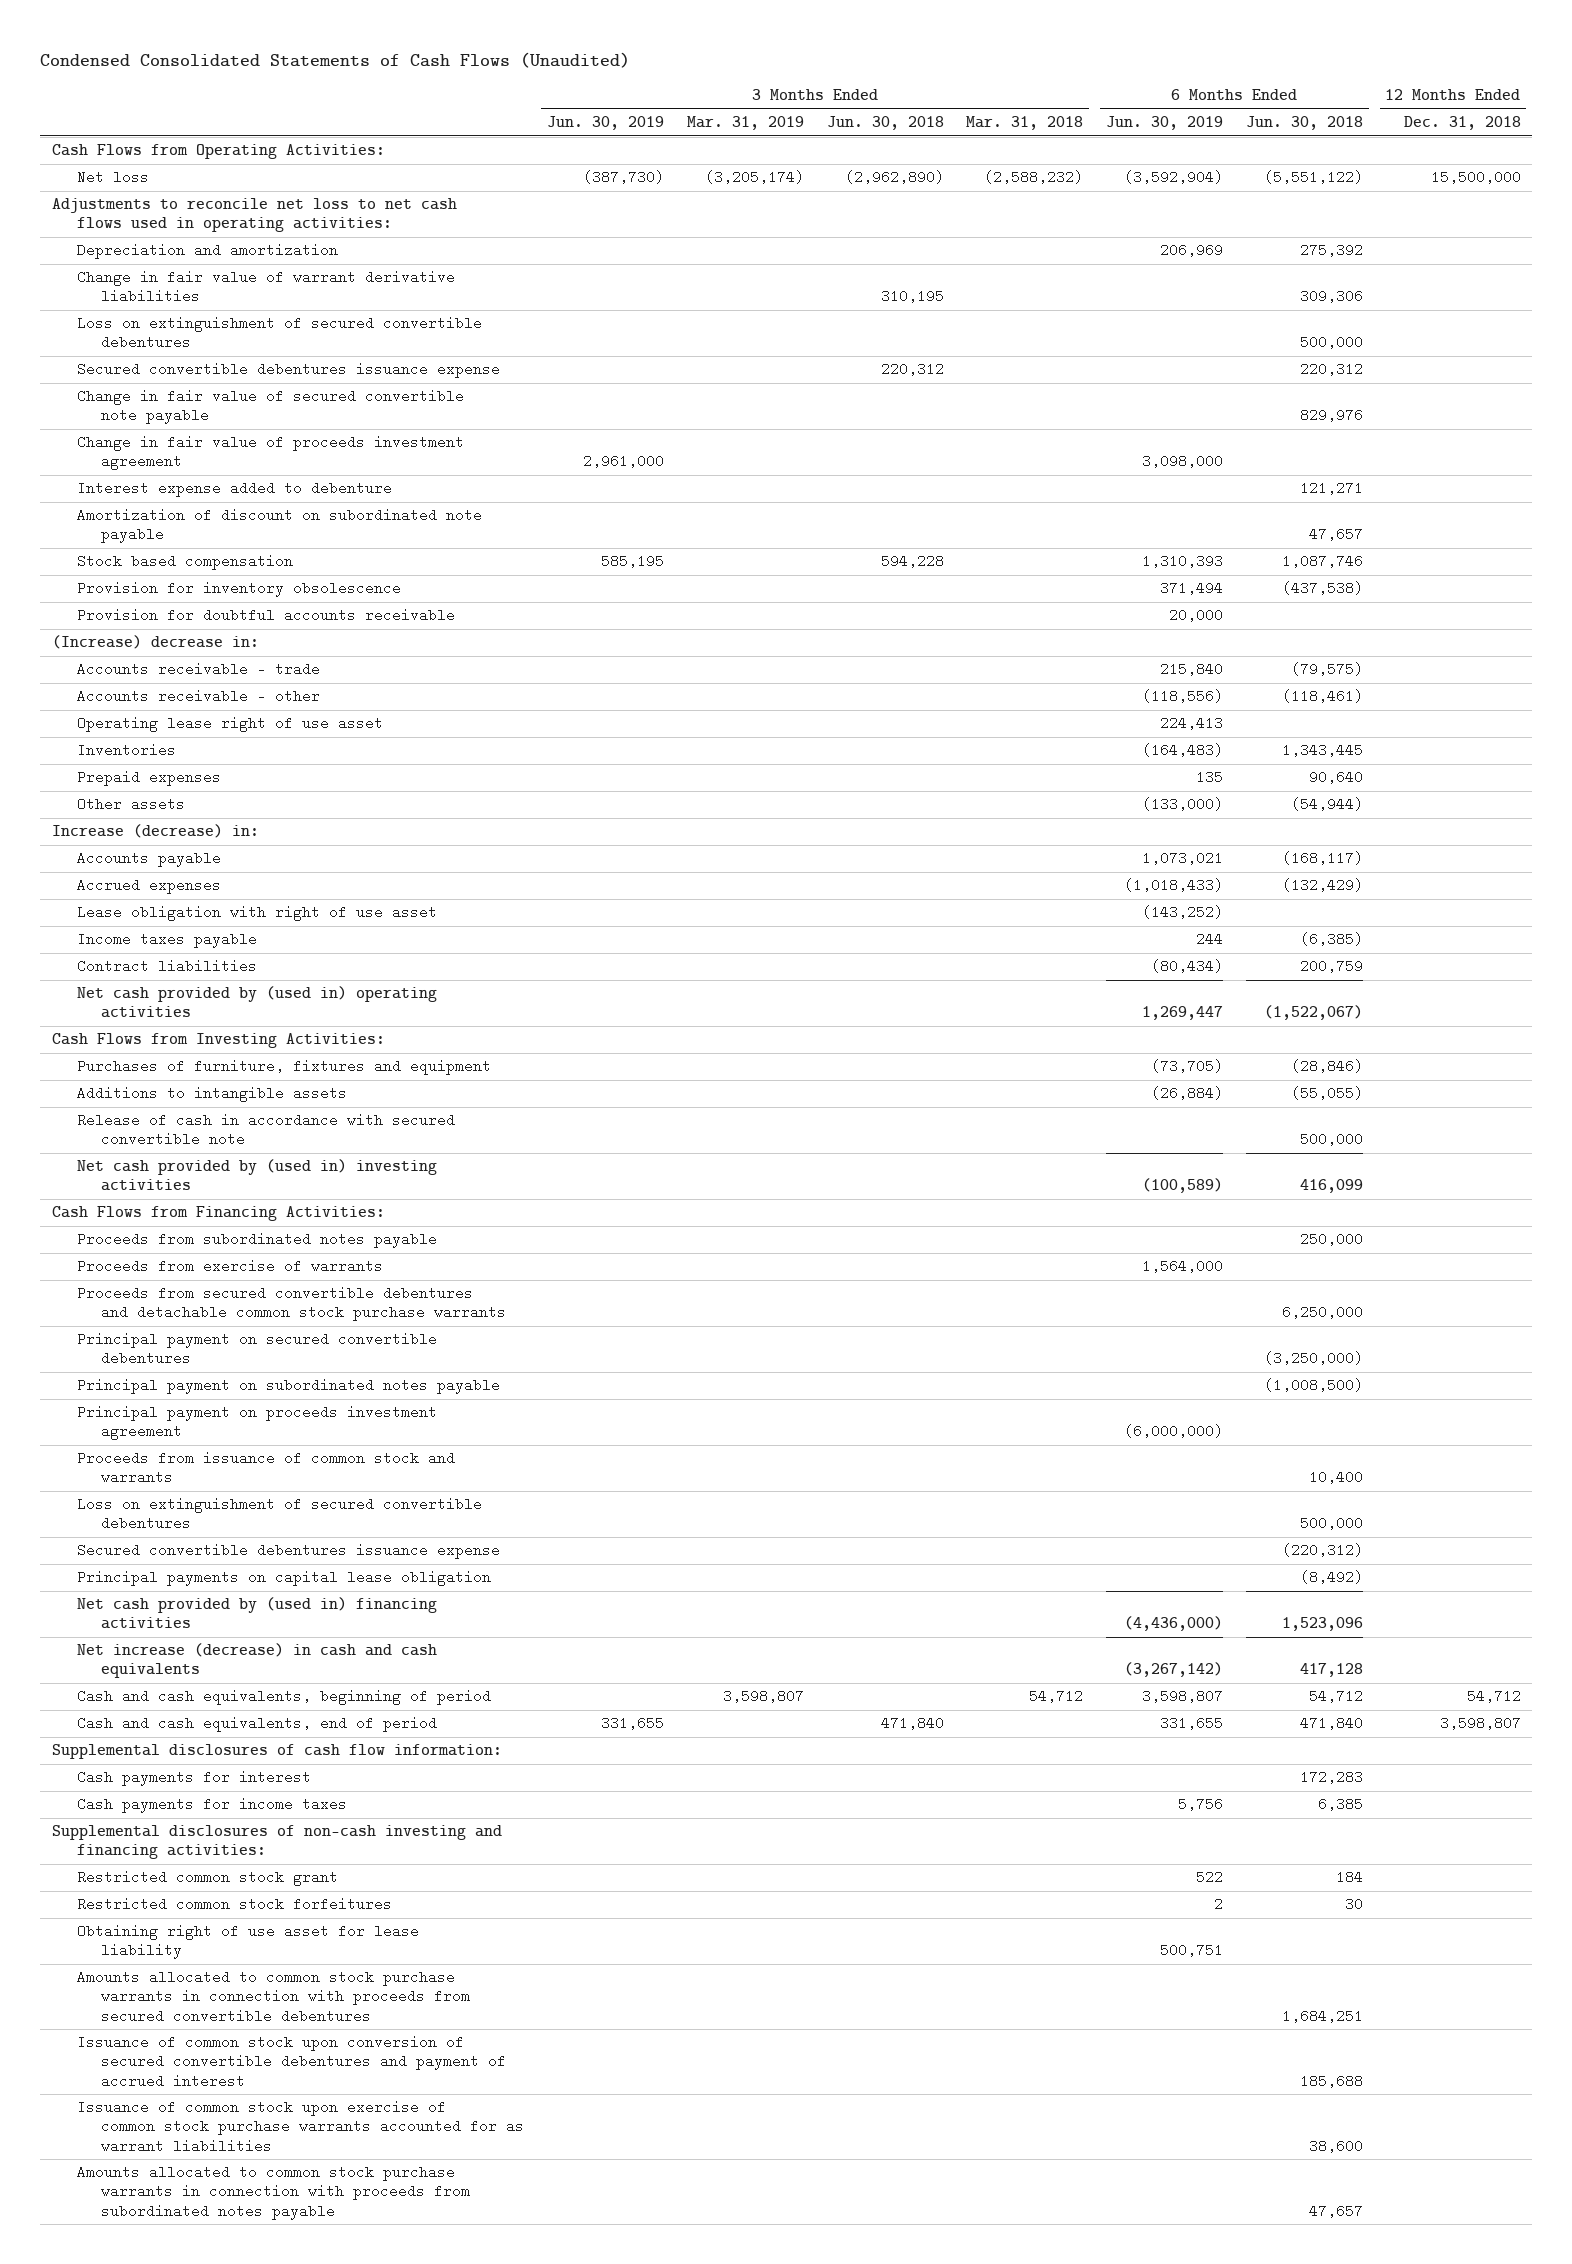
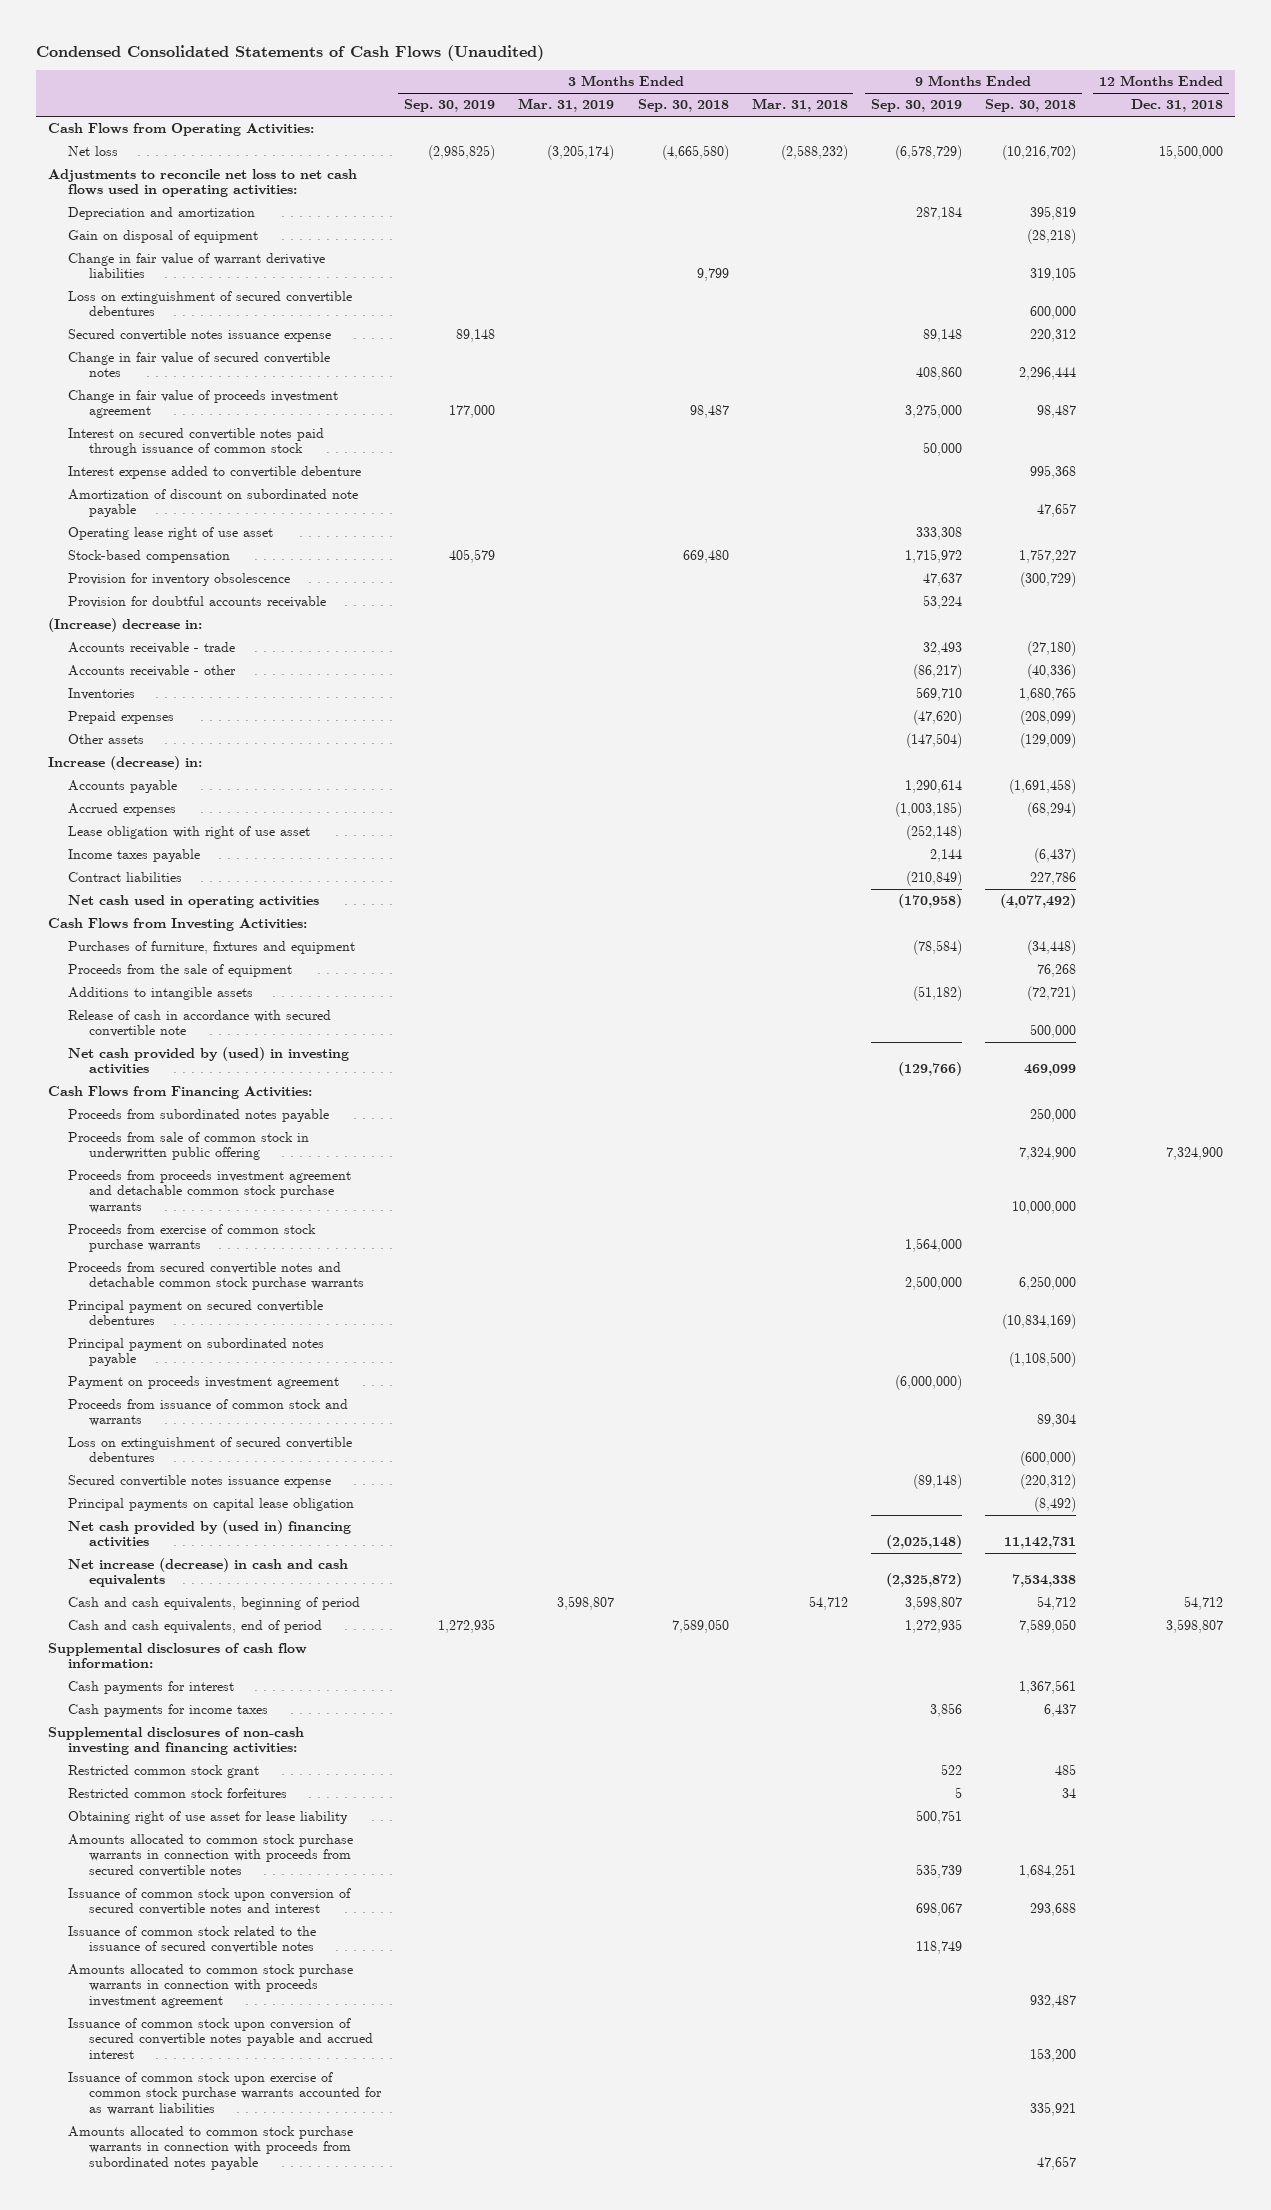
- | 3 Months Ended Jun. 30, 2019 | 3 Months Ended Mar. 31, 2019 | 3 Months Ended Jun. 30, 2018 | 3 Months Ended Mar. 31, 2018 | 6 Months Ended Jun. 30, 2019 | 6 Months Ended Jun. 30, 2018 | 12 Months Ended Dec. 31, 2018
+ | 3 Months Ended Sep. 30, 2019 | 3 Months Ended Mar. 31, 2019 | 3 Months Ended Sep. 30, 2018 | 3 Months Ended Mar. 31, 2018 | 9 Months Ended Sep. 30, 2019 | 9 Months Ended Sep. 30, 2018 | 12 Months Ended Dec. 31, 2018
+ Gain on disposal of equipment | | | | | | (28,218) |
- Secured convertible debentures issuance expense | | | 220,312 | | | 220,312 |
- Change in fair value of secured convertible note payable | | | | | | 829,976 |
+ Secured convertible notes issuance expense | 89,148 | | | | 89,148 | 220,312 |
+ Change in fair value of secured convertible notes | | | | | 408,860 | 2,296,444 |
- Interest expense added to debenture | | | | | | 121,271 |
+ Interest on secured convertible notes paid through issuance of common stock | | | | | 50,000 | |
+ Interest expense added to convertible debenture | | | | | | 995,368 |
- Stock based compensation | 585,195 | | 594,228 | | 1,310,393 | 1,087,746 |
moved up: Operating lease right of use asset | | | | | 333,308 | |
+ Stock-based compensation | 405,579 | | 669,480 | | 1,715,972 | 1,757,227 |
- Net cash provided by (used in) operating activities | | | | | 1,269,447 | (1,522,067) |
+ Net cash used in operating activities | | | | | (170,958) | (4,077,492) |
+ Proceeds from the sale of equipment | | | | | | 76,268 |
- Net cash provided by (used in) investing activities | | | | | (100,589) | 416,099 |
+ Net cash provided by (used) in investing activities | | | | | (129,766) | 469,099 |
- Proceeds from exercise of warrants | | | | | 1,564,000 | |
- Proceeds from secured convertible debentures and detachable common stock purchase warrants | | | | | | 6,250,000 |
+ Proceeds from sale of common stock in underwritten public offering | | | | | | 7,324,900 | 7,324,900
+ Proceeds from proceeds investment agreement and detachable common stock purchase warrants | | | | | | 10,000,000 |
+ Proceeds from exercise of common stock purchase warrants | | | | | 1,564,000 | |
+ Proceeds from secured convertible notes and detachable common stock purchase warrants | | | | | 2,500,000 | 6,250,000 |
- Principal payment on proceeds investment agreement | | | | | (6,000,000) | |
+ Payment on proceeds investment agreement | | | | | (6,000,000) | |
- Secured convertible debentures issuance expense | | | | | | (220,312) |
+ Secured convertible notes issuance expense | | | | | (89,148) | (220,312) |
- Amounts allocated to common stock purchase warrants in connection with proceeds from secured convertible debentures | | | | | | 1,684,251 |
- Issuance of common stock upon conversion of secured convertible debentures and payment of accrued interest | | | | | | 185,688 |
+ Amounts allocated to common stock purchase warrants in connection with proceeds from secured convertible notes | | | | | 535,739 | 1,684,251 |
+ Issuance of common stock upon conversion of secured convertible notes and interest | | | | | 698,067 | 293,688 |
+ Issuance of common stock related to the issuance of secured convertible notes | | | | | 118,749 | |
+ Amounts allocated to common stock purchase warrants in connection with proceeds investment agreement | | | | | | 932,487 |
+ Issuance of common stock upon conversion of secured convertible notes payable and accrued interest | | | | | | 153,200 |

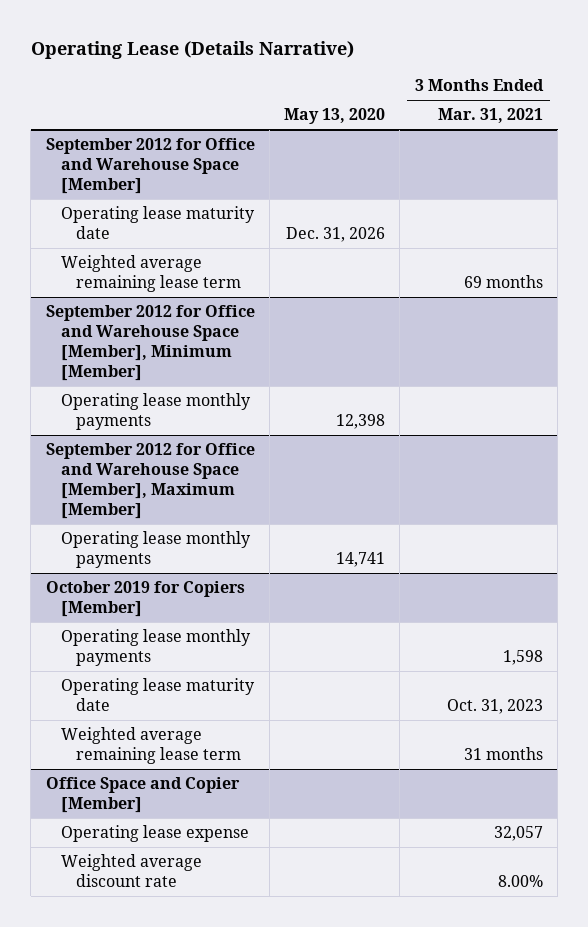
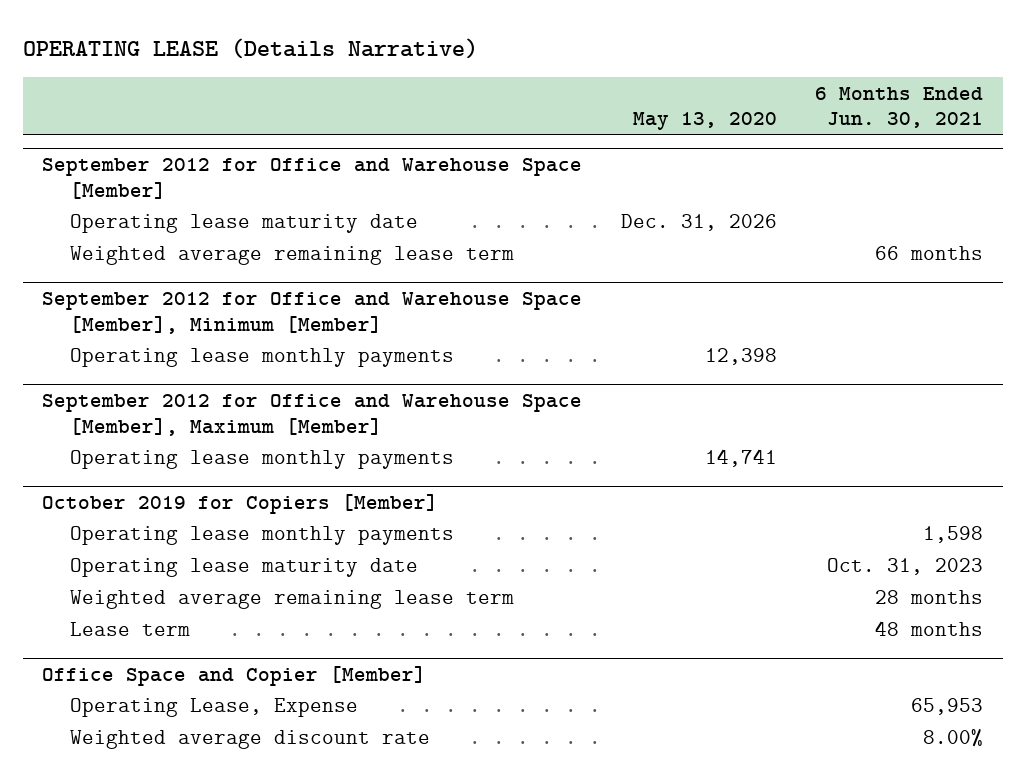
- Operating Lease (Details Narrative)
+ OPERATING LEASE (Details Narrative)
- | May 13, 2020 | 3 Months Ended Mar. 31, 2021
+ | May 13, 2020 | 6 Months Ended Jun. 30, 2021
@ October 2019 for Copiers [Member]
+ Lease term | | 48 months
@ Office Space and Copier [Member]
- Operating lease expense | | 32,057
+ Operating Lease, Expense | | 65,953

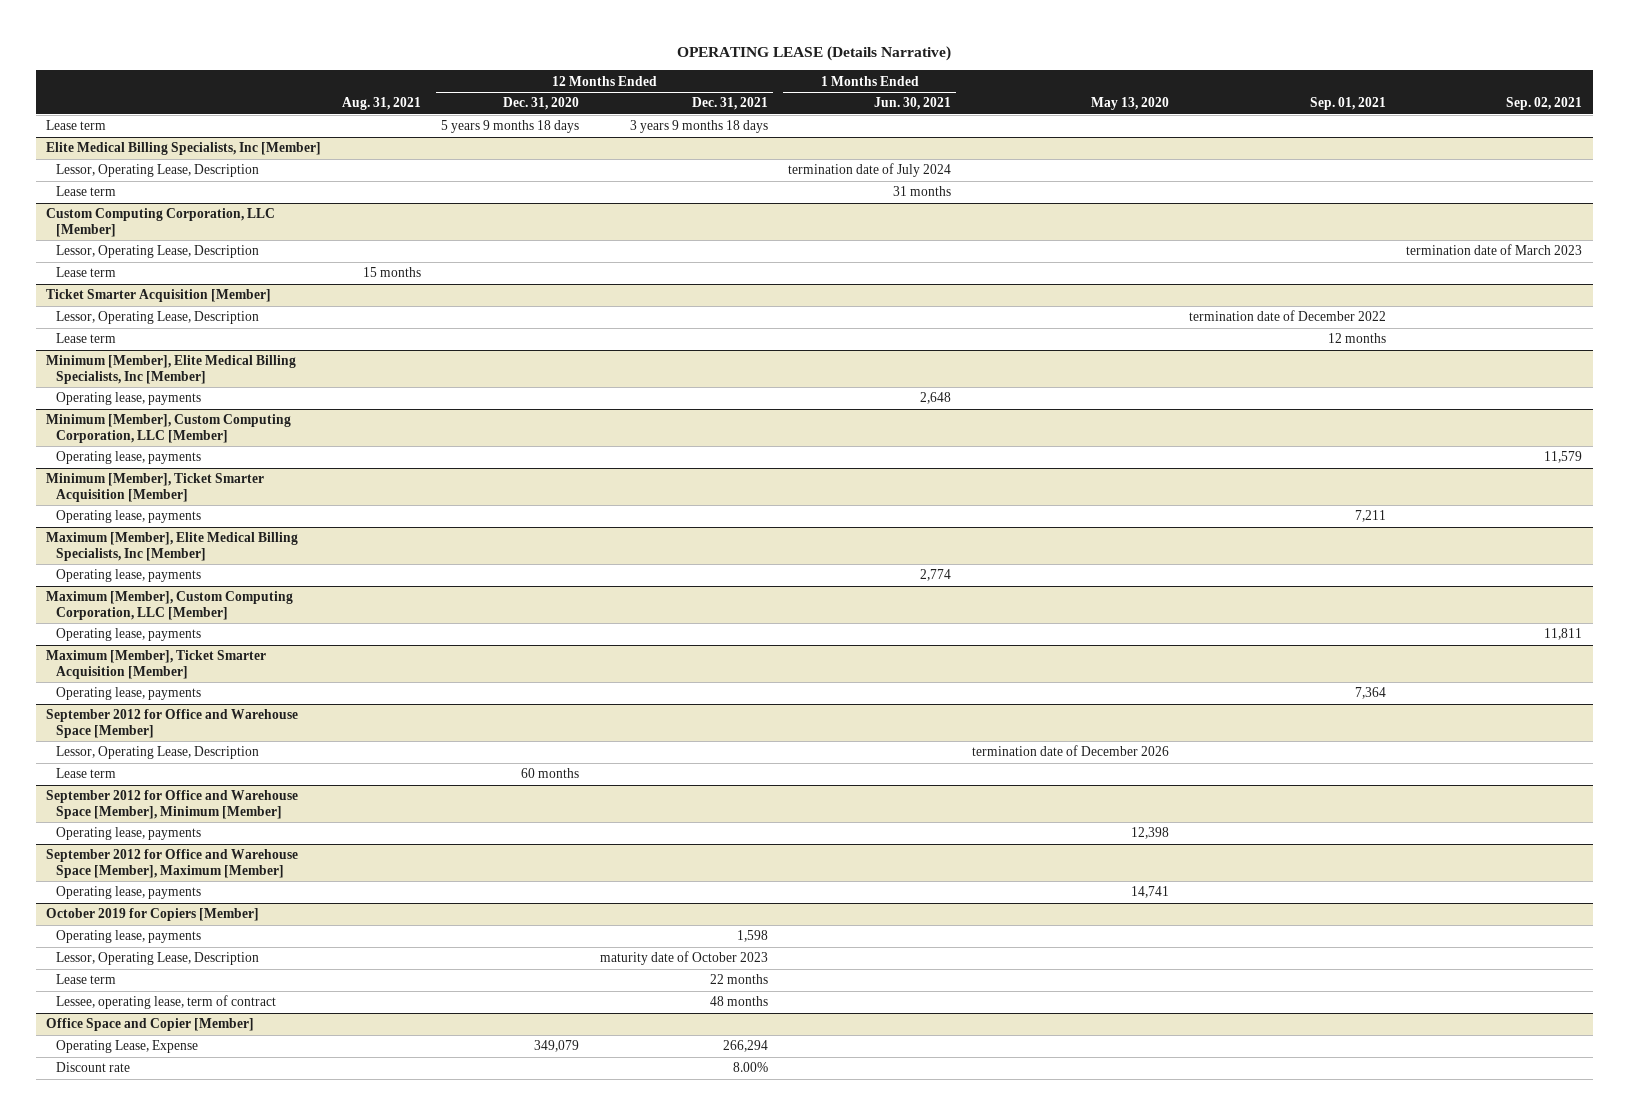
- | May 13, 2020 | 6 Months Ended Jun. 30, 2021
+ | Aug. 31, 2021 | 12 Months Ended Dec. 31, 2020 | 12 Months Ended Dec. 31, 2021 | 1 Months Ended Jun. 30, 2021 | May 13, 2020 | Sep. 01, 2021 | Sep. 02, 2021
+ Lease term | | 5 years 9 months 18 days | 3 years 9 months 18 days | | | |
+ Elite Medical Billing Specialists, Inc [Member]
+ Lessor, Operating Lease, Description | | | | termination date of July 2024 | | |
+ Lease term | | | | 31 months | | |
+ Custom Computing Corporation, LLC [Member]
+ Lessor, Operating Lease, Description | | | | | | | termination date of March 2023
+ Lease term | 15 months | | | | | |
+ Ticket Smarter Acquisition [Member]
+ Lessor, Operating Lease, Description | | | | | | termination date of December 2022 |
+ Lease term | | | | | | 12 months |
+ Minimum [Member], Elite Medical Billing Specialists, Inc [Member]
+ Operating lease, payments | | | | 2,648 | | |
+ Minimum [Member], Custom Computing Corporation, LLC [Member]
+ Operating lease, payments | | | | | | | 11,579
+ Minimum [Member], Ticket Smarter Acquisition [Member]
+ Operating lease, payments | | | | | | 7,211 |
+ Maximum [Member], Elite Medical Billing Specialists, Inc [Member]
+ Operating lease, payments | | | | 2,774 | | |
+ Maximum [Member], Custom Computing Corporation, LLC [Member]
+ Operating lease, payments | | | | | | | 11,811
+ Maximum [Member], Ticket Smarter Acquisition [Member]
+ Operating lease, payments | | | | | | 7,364 |
@ September 2012 for Office and Warehouse Space [Member]
- Operating lease maturity date | Dec. 31, 2026 |
- Weighted average remaining lease term | | 66 months
+ Lessor, Operating Lease, Description | | | | | termination date of December 2026 | |
+ Lease term | | 60 months | | | | |
@ September 2012 for Office and Warehouse Space [Member], Minimum [Member]
- Operating lease monthly payments | 12,398 |
+ Operating lease, payments | | | | | 12,398 | |
@ September 2012 for Office and Warehouse Space [Member], Maximum [Member]
- Operating lease monthly payments | 14,741 |
+ Operating lease, payments | | | | | 14,741 | |
@ October 2019 for Copiers [Member]
- Operating lease monthly payments | | 1,598
- Operating lease maturity date | | Oct. 31, 2023
- Weighted average remaining lease term | | 28 months
+ Operating lease, payments | | | 1,598 | | | |
+ Lessor, Operating Lease, Description | | | maturity date of October 2023 | | | |
+ Lessee, operating lease, term of contract | | | 48 months | | | |
@ Office Space and Copier [Member]
- Weighted average discount rate | | 8.00%
+ Discount rate | | | 8.00% | | | |

